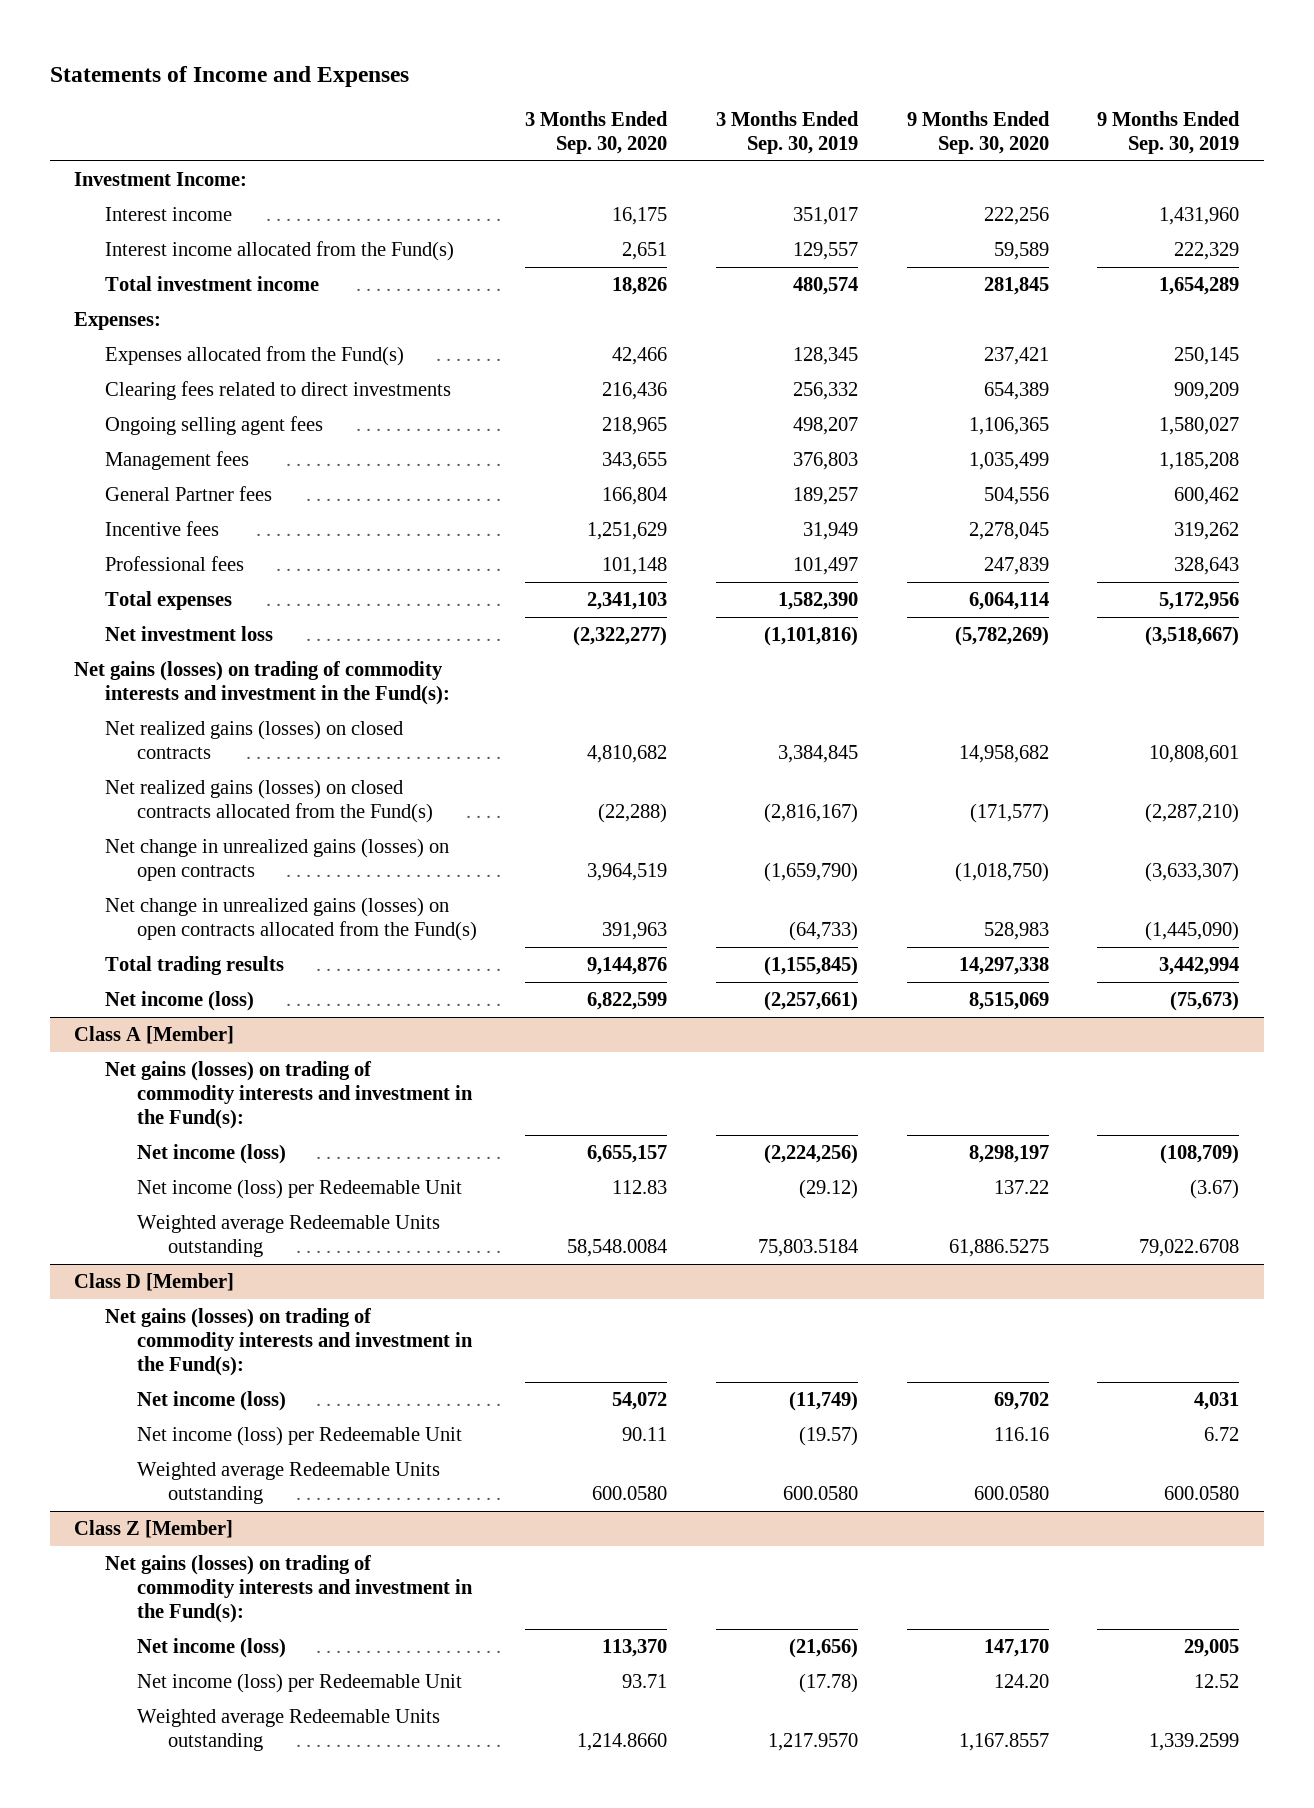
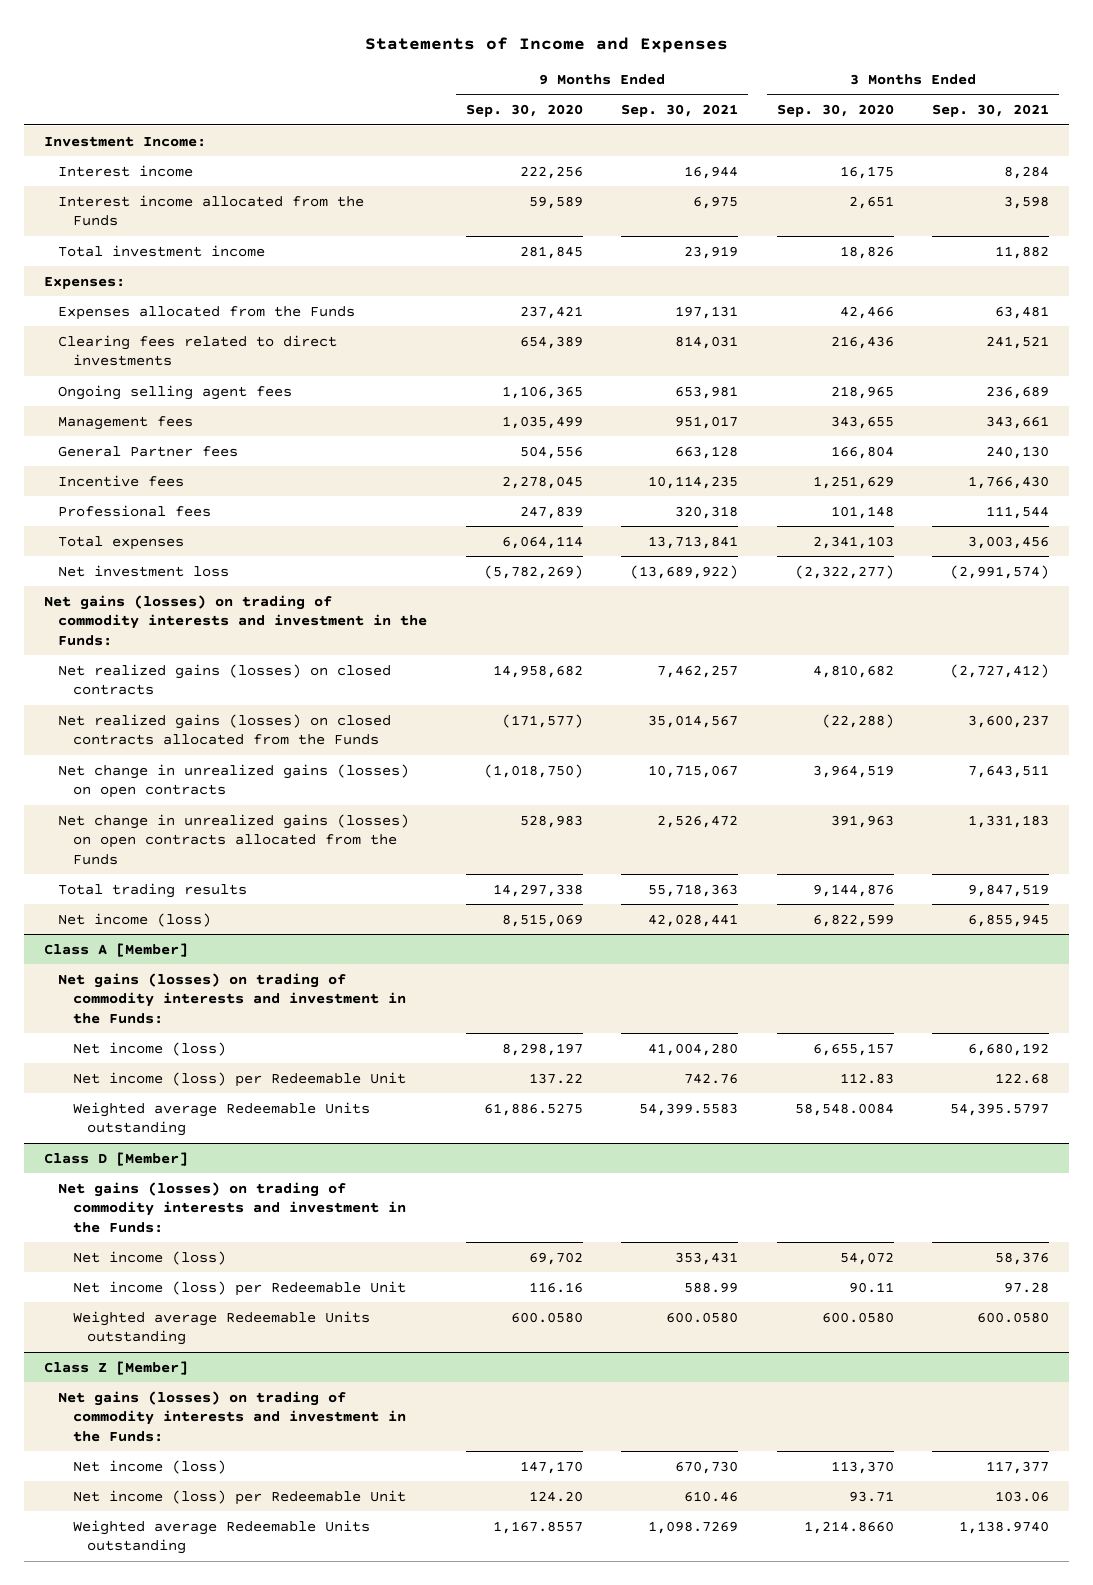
- | 3 Months Ended Sep. 30, 2020 | 3 Months Ended Sep. 30, 2019 | 9 Months Ended Sep. 30, 2020 | 9 Months Ended Sep. 30, 2019
+ | 9 Months Ended Sep. 30, 2020 | 9 Months Ended Sep. 30, 2021 | 3 Months Ended Sep. 30, 2020 | 3 Months Ended Sep. 30, 2021
- Interest income allocated from the Fund(s) | 2,651 | 129,557 | 59,589 | 222,329
+ Interest income allocated from the Funds | 59,589 | 6,975 | 2,651 | 3,598
- Expenses allocated from the Fund(s) | 42,466 | 128,345 | 237,421 | 250,145
+ Expenses allocated from the Funds | 237,421 | 197,131 | 42,466 | 63,481
- Net gains (losses) on trading of commodity interests and investment in the Fund(s):
+ Net gains (losses) on trading of commodity interests and investment in the Funds:
- Net realized gains (losses) on closed contracts allocated from the Fund(s) | (22,288) | (2,816,167) | (171,577) | (2,287,210)
+ Net realized gains (losses) on closed contracts allocated from the Funds | (171,577) | 35,014,567 | (22,288) | 3,600,237
- Net change in unrealized gains (losses) on open contracts allocated from the Fund(s) | 391,963 | (64,733) | 528,983 | (1,445,090)
+ Net change in unrealized gains (losses) on open contracts allocated from the Funds | 528,983 | 2,526,472 | 391,963 | 1,331,183
@ Class A [Member]
- Net gains (losses) on trading of commodity interests and investment in the Fund(s):
+ Net gains (losses) on trading of commodity interests and investment in the Funds:
@ Class D [Member]
- Net gains (losses) on trading of commodity interests and investment in the Fund(s):
+ Net gains (losses) on trading of commodity interests and investment in the Funds:
@ Class Z [Member]
- Net gains (losses) on trading of commodity interests and investment in the Fund(s):
+ Net gains (losses) on trading of commodity interests and investment in the Funds:

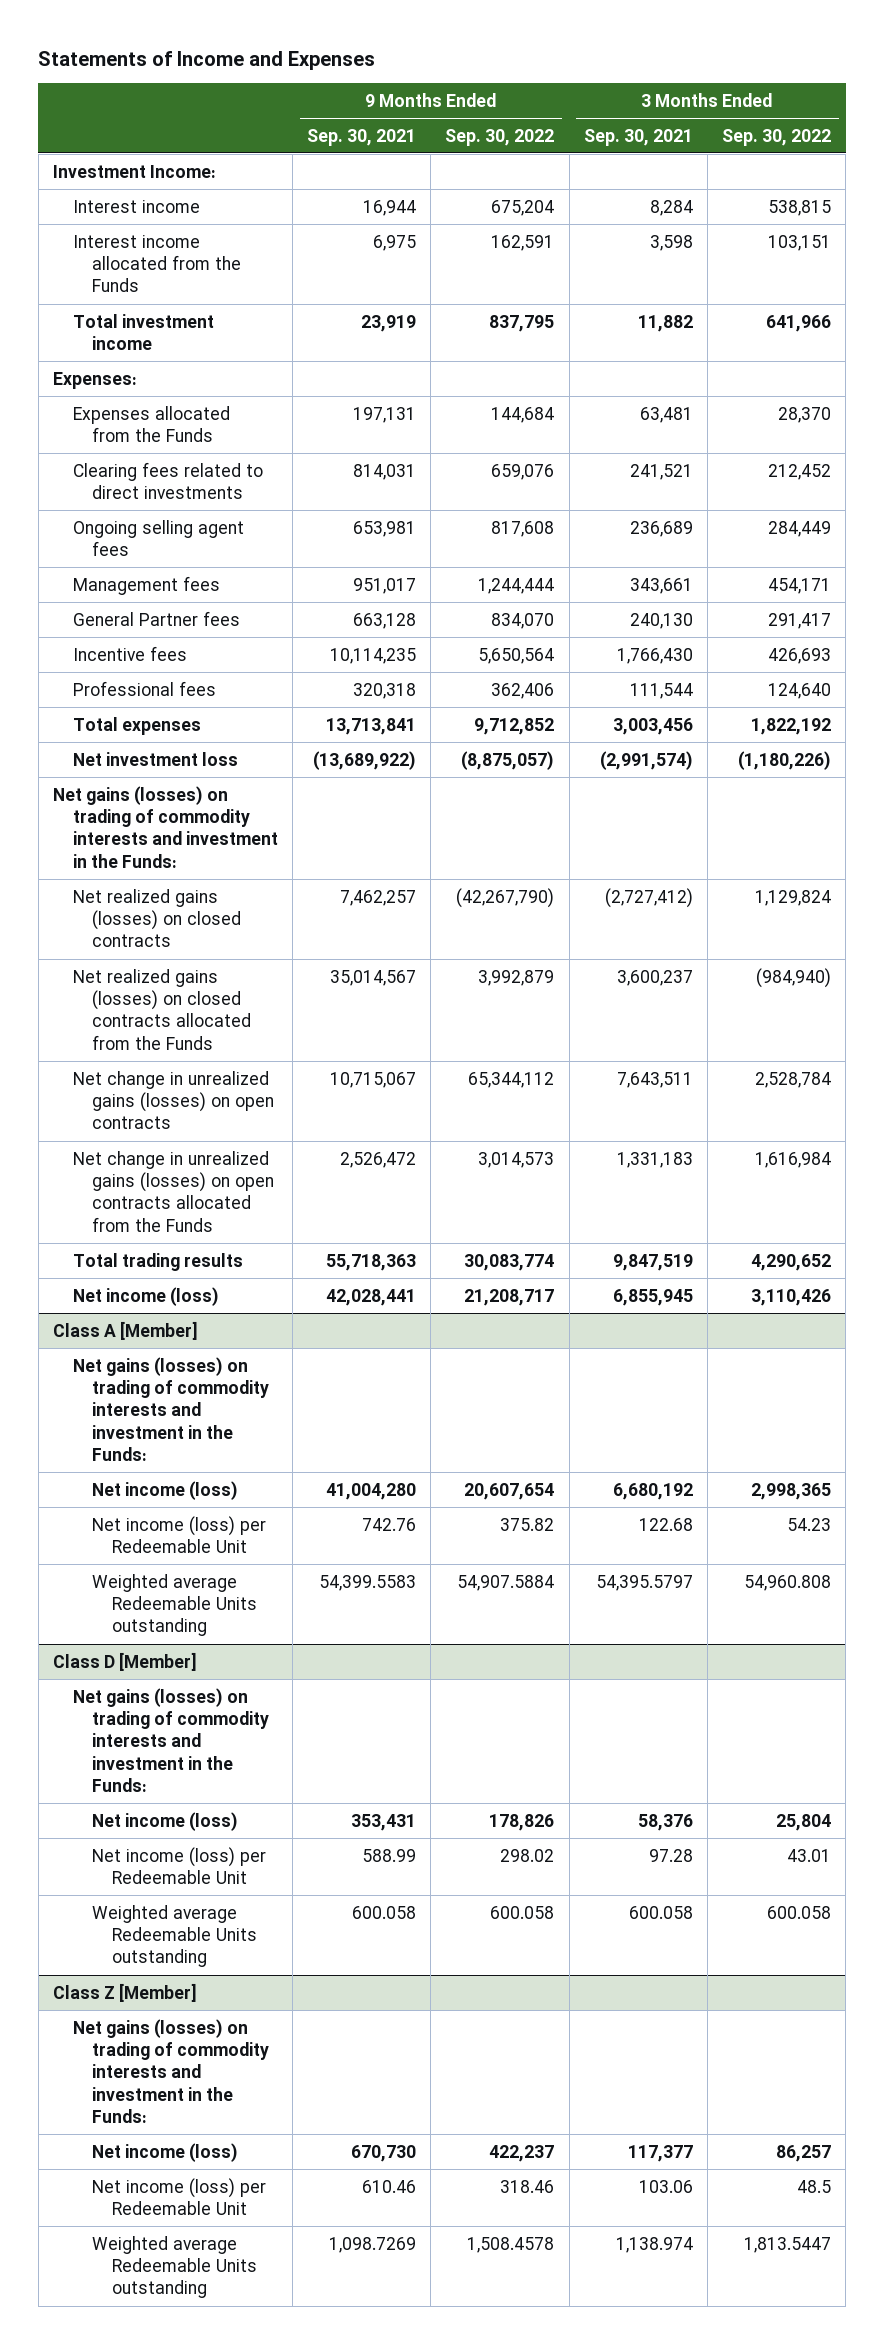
- | 9 Months Ended Sep. 30, 2020 | 9 Months Ended Sep. 30, 2021 | 3 Months Ended Sep. 30, 2020 | 3 Months Ended Sep. 30, 2021
+ | 9 Months Ended Sep. 30, 2021 | 9 Months Ended Sep. 30, 2022 | 3 Months Ended Sep. 30, 2021 | 3 Months Ended Sep. 30, 2022
@ Class D [Member]
- Weighted average Redeemable Units outstanding | 600.0580 | 600.0580 | 600.0580 | 600.0580
+ Weighted average Redeemable Units outstanding | 600.058 | 600.058 | 600.058 | 600.058
@ Class Z [Member]
- Weighted average Redeemable Units outstanding | 1,167.8557 | 1,098.7269 | 1,214.8660 | 1,138.9740
+ Weighted average Redeemable Units outstanding | 1,098.7269 | 1,508.4578 | 1,138.974 | 1,813.5447

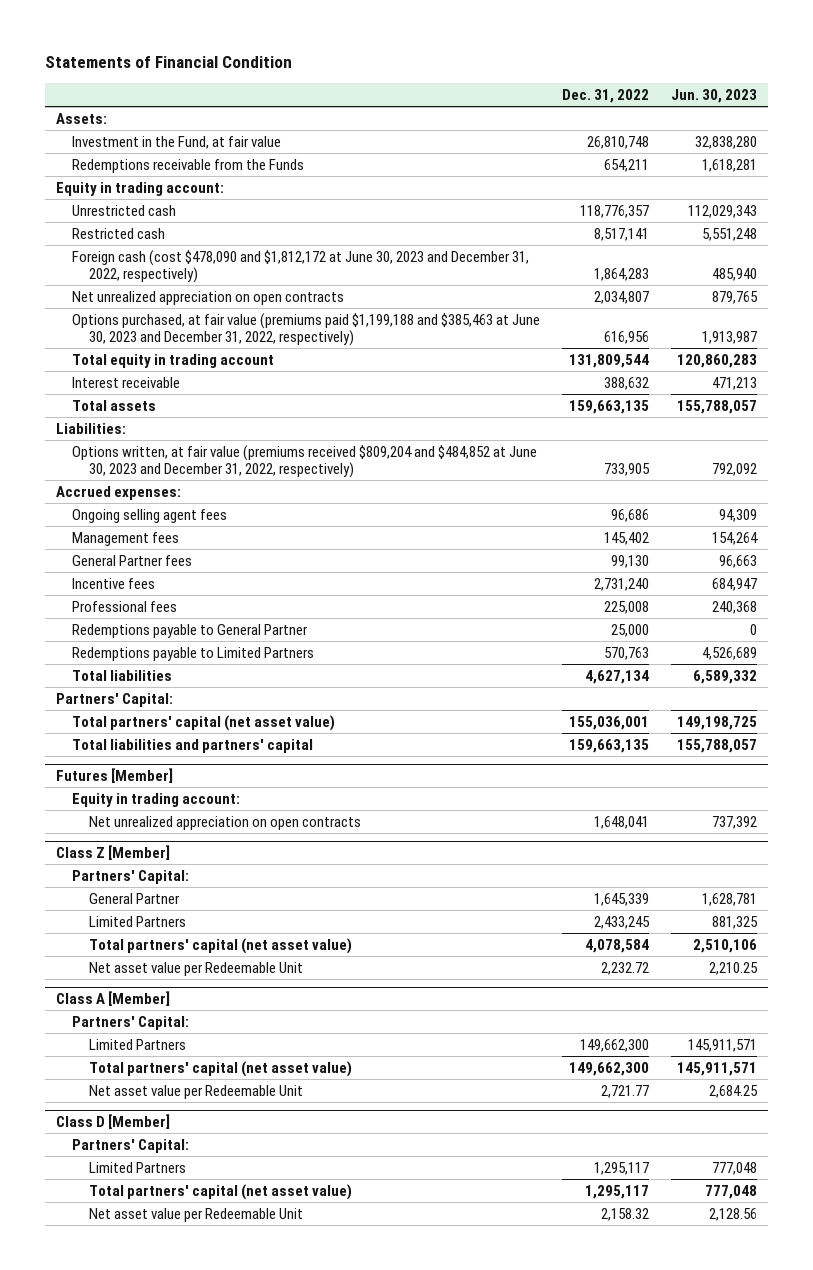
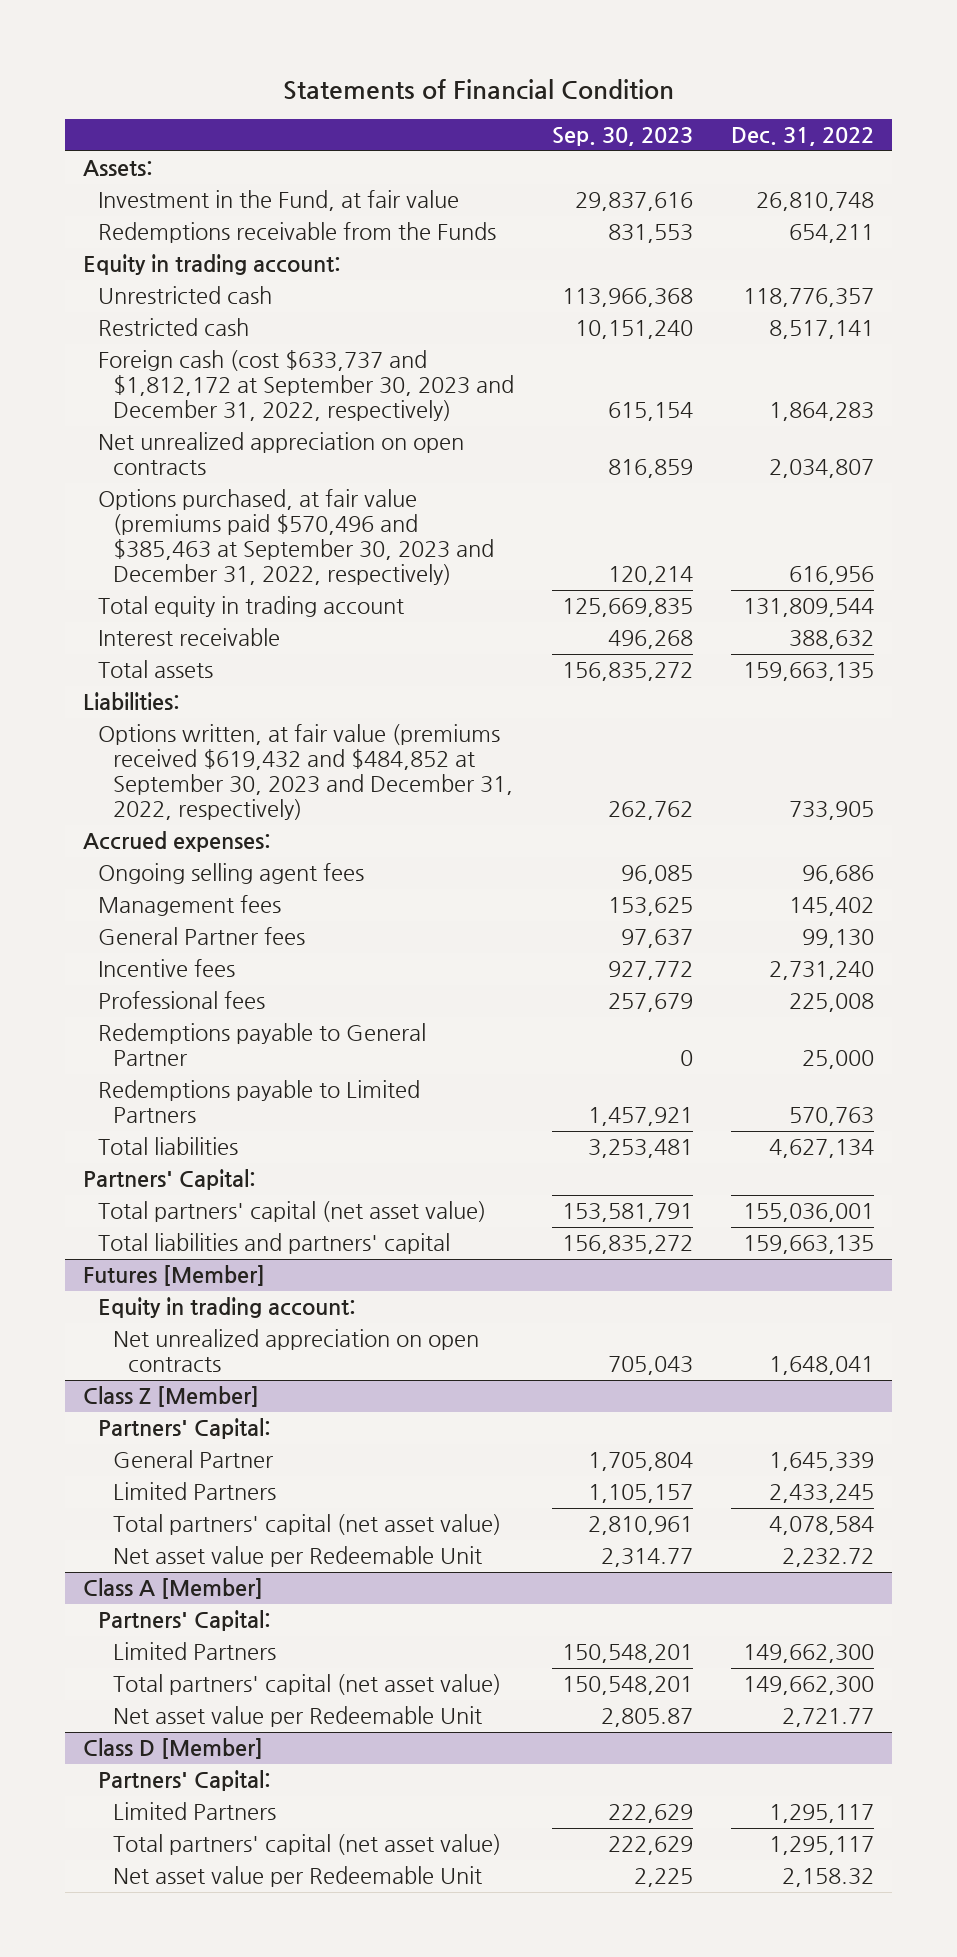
- | Dec. 31, 2022 | Jun. 30, 2023
+ | Sep. 30, 2023 | Dec. 31, 2022
- Foreign cash (cost $478,090 and $1,812,172 at June 30, 2023 and December 31, 2022, respectively) | 1,864,283 | 485,940
+ Foreign cash (cost $633,737 and $1,812,172 at September 30, 2023 and December 31, 2022, respectively) | 615,154 | 1,864,283
- Options purchased, at fair value (premiums paid $1,199,188 and $385,463 at June 30, 2023 and December 31, 2022, respectively) | 616,956 | 1,913,987
+ Options purchased, at fair value (premiums paid $570,496 and $385,463 at September 30, 2023 and December 31, 2022, respectively) | 120,214 | 616,956
- Options written, at fair value (premiums received $809,204 and $484,852 at June 30, 2023 and December 31, 2022, respectively) | 733,905 | 792,092
+ Options written, at fair value (premiums received $619,432 and $484,852 at September 30, 2023 and December 31, 2022, respectively) | 262,762 | 733,905

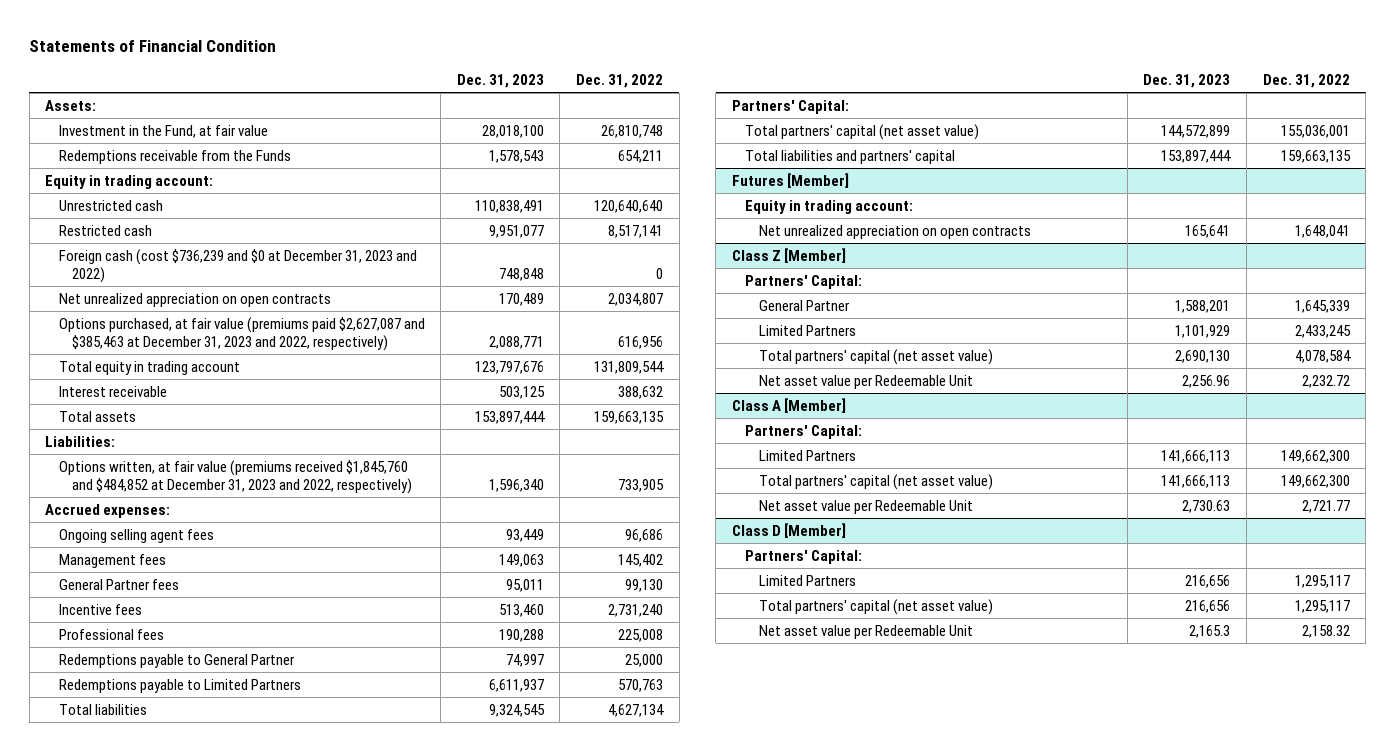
- | Sep. 30, 2023 | Dec. 31, 2022
+ | Dec. 31, 2023 | Dec. 31, 2022
- Unrestricted cash | 113,966,368 | 118,776,357
+ Unrestricted cash | 110,838,491 | 120,640,640
- Foreign cash (cost $633,737 and $1,812,172 at September 30, 2023 and December 31, 2022, respectively) | 615,154 | 1,864,283
+ Foreign cash (cost $736,239 and $0 at December 31, 2023 and 2022) | 748,848 | 0
- Options purchased, at fair value (premiums paid $570,496 and $385,463 at September 30, 2023 and December 31, 2022, respectively) | 120,214 | 616,956
+ Options purchased, at fair value (premiums paid $2,627,087 and $385,463 at December 31, 2023 and 2022, respectively) | 2,088,771 | 616,956
- Options written, at fair value (premiums received $619,432 and $484,852 at September 30, 2023 and December 31, 2022, respectively) | 262,762 | 733,905
+ Options written, at fair value (premiums received $1,845,760 and $484,852 at December 31, 2023 and 2022, respectively) | 1,596,340 | 733,905

